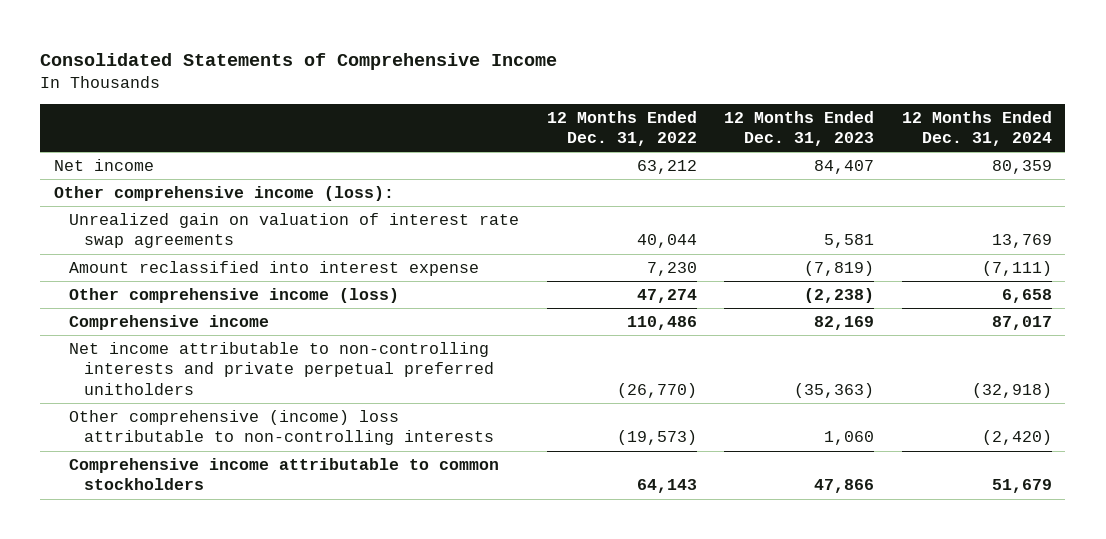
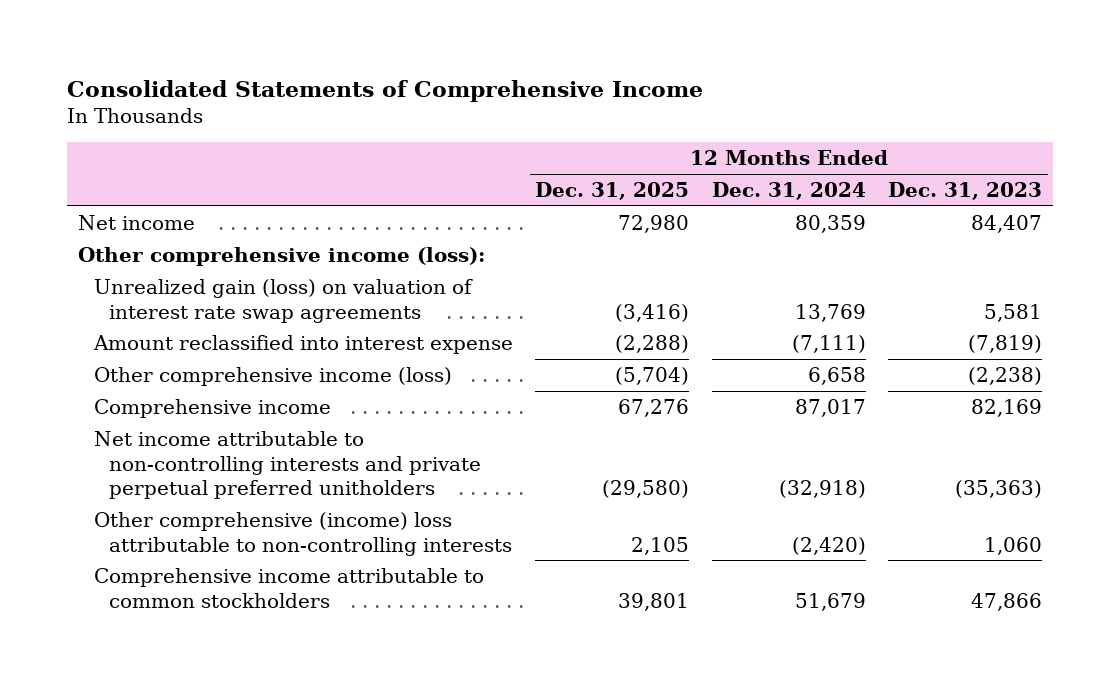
- | 12 Months Ended Dec. 31, 2022 | 12 Months Ended Dec. 31, 2023 | 12 Months Ended Dec. 31, 2024
+ | 12 Months Ended Dec. 31, 2025 | 12 Months Ended Dec. 31, 2024 | 12 Months Ended Dec. 31, 2023
- Unrealized gain on valuation of interest rate swap agreements | 40,044 | 5,581 | 13,769
+ Unrealized gain (loss) on valuation of interest rate swap agreements | (3,416) | 13,769 | 5,581

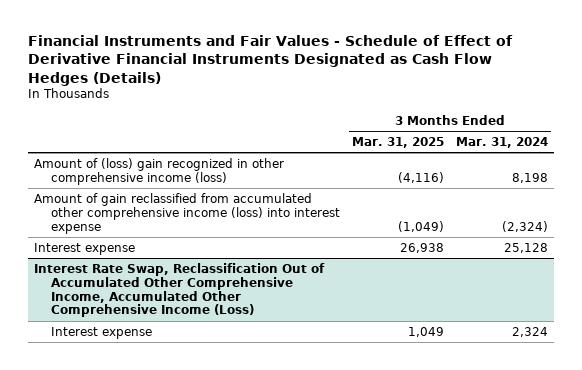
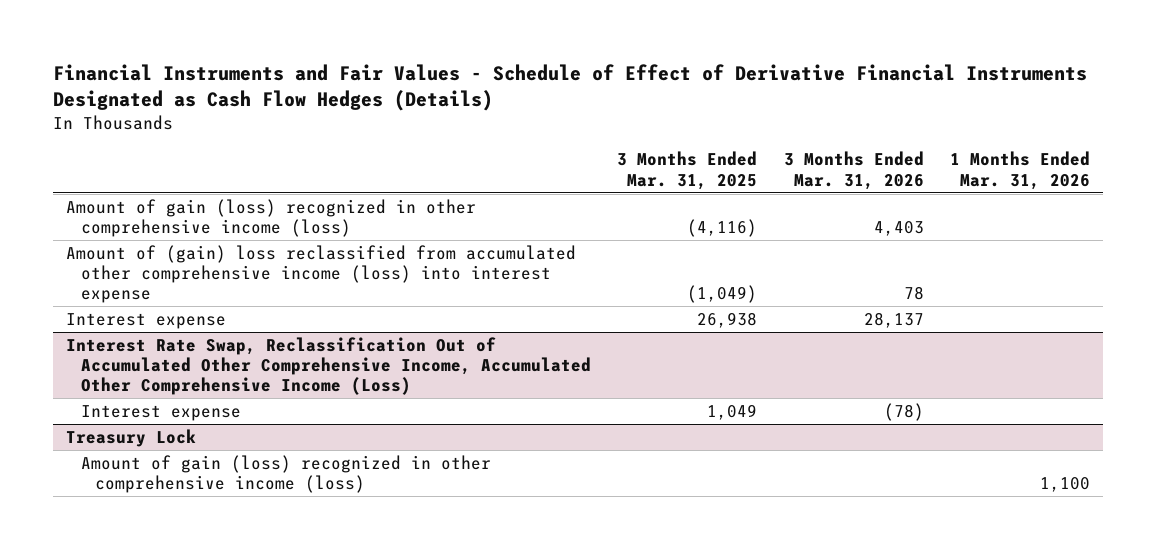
- | 3 Months Ended Mar. 31, 2025 | 3 Months Ended Mar. 31, 2024
+ | 3 Months Ended Mar. 31, 2025 | 3 Months Ended Mar. 31, 2026 | 1 Months Ended Mar. 31, 2026
- Amount of (loss) gain recognized in other comprehensive income (loss) | (4,116) | 8,198
- Amount of gain reclassified from accumulated other comprehensive income (loss) into interest expense | (1,049) | (2,324)
+ Amount of gain (loss) recognized in other comprehensive income (loss) | (4,116) | 4,403 |
+ Amount of (gain) loss reclassified from accumulated other comprehensive income (loss) into interest expense | (1,049) | 78 |
+ Treasury Lock
+ Amount of gain (loss) recognized in other comprehensive income (loss) | | | 1,100

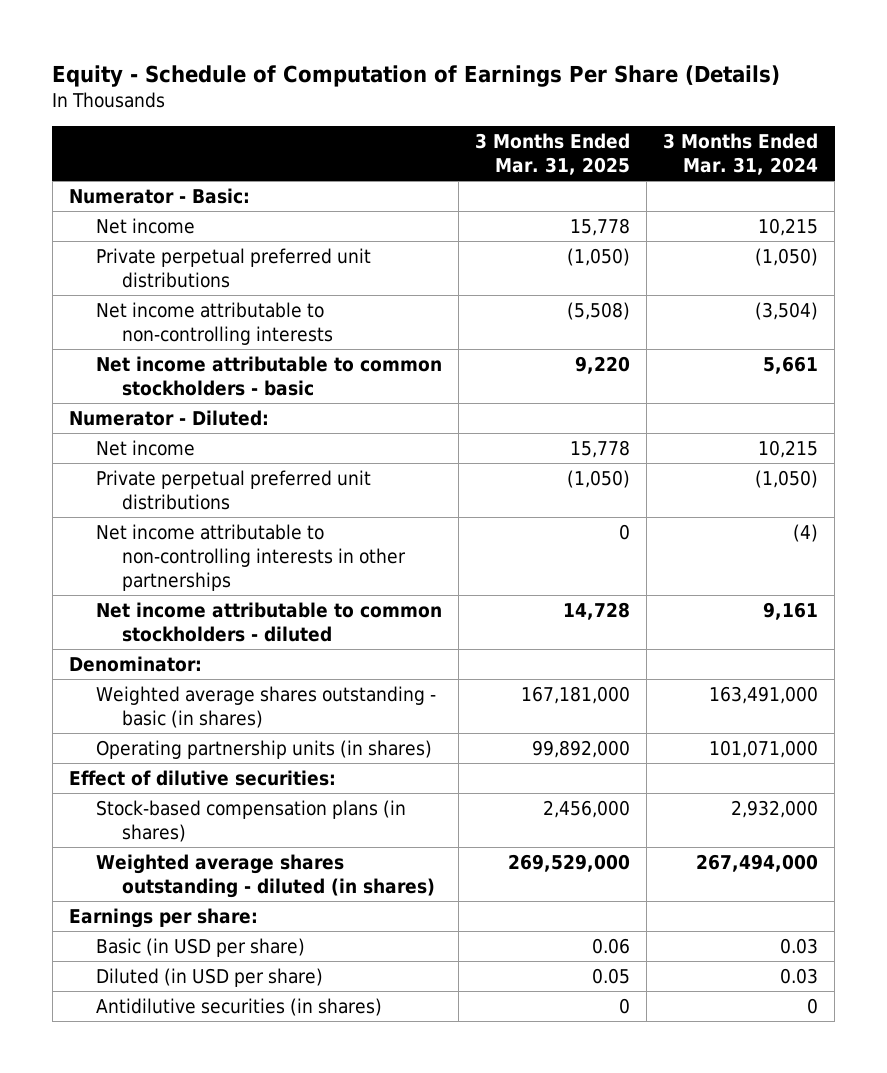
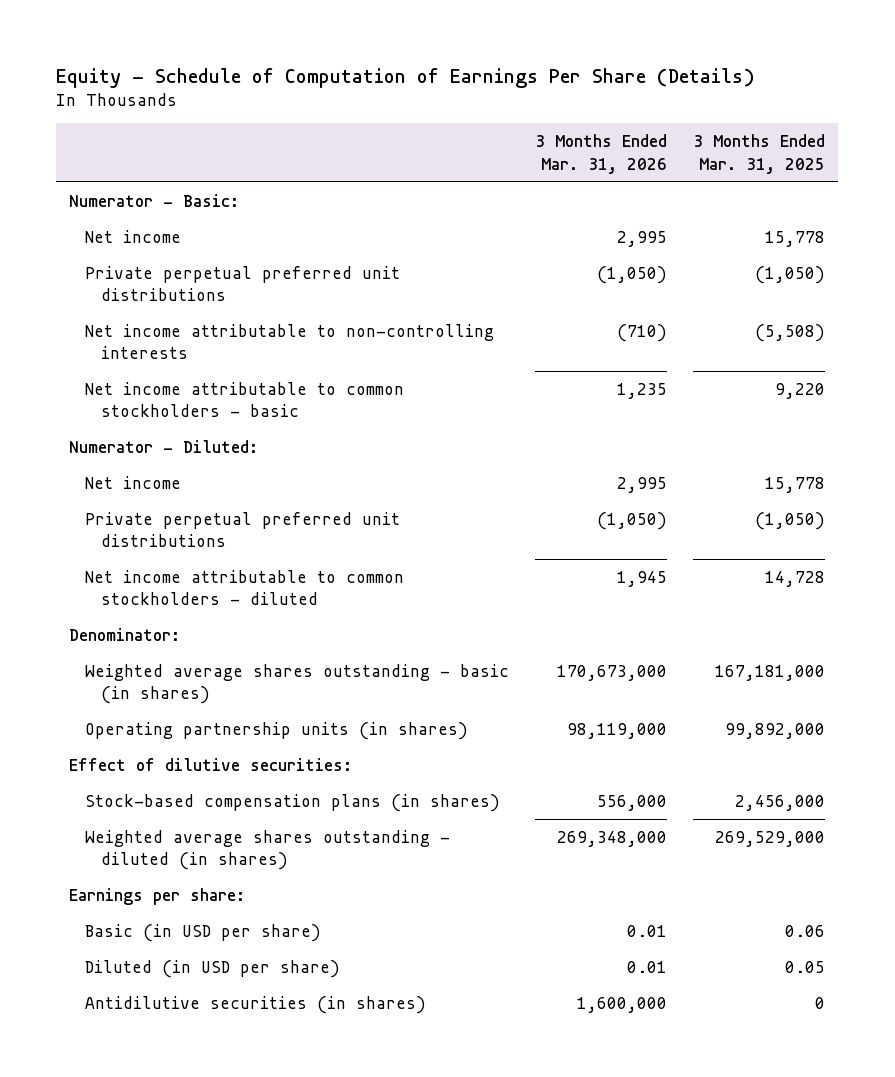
- | 3 Months Ended Mar. 31, 2025 | 3 Months Ended Mar. 31, 2024
+ | 3 Months Ended Mar. 31, 2026 | 3 Months Ended Mar. 31, 2025
- Net income attributable to non-controlling interests in other partnerships | 0 | (4)

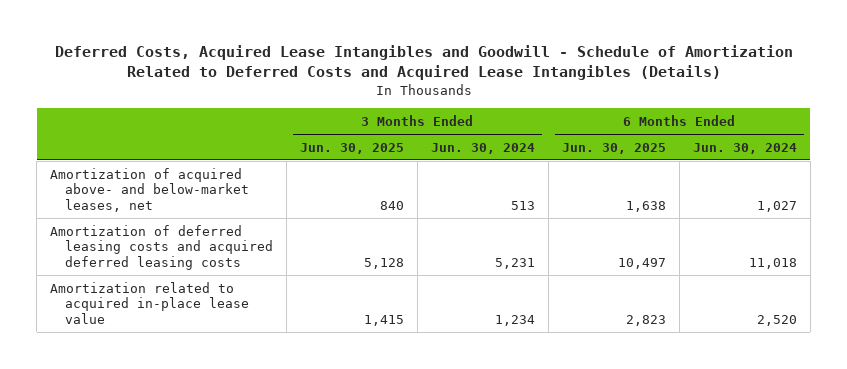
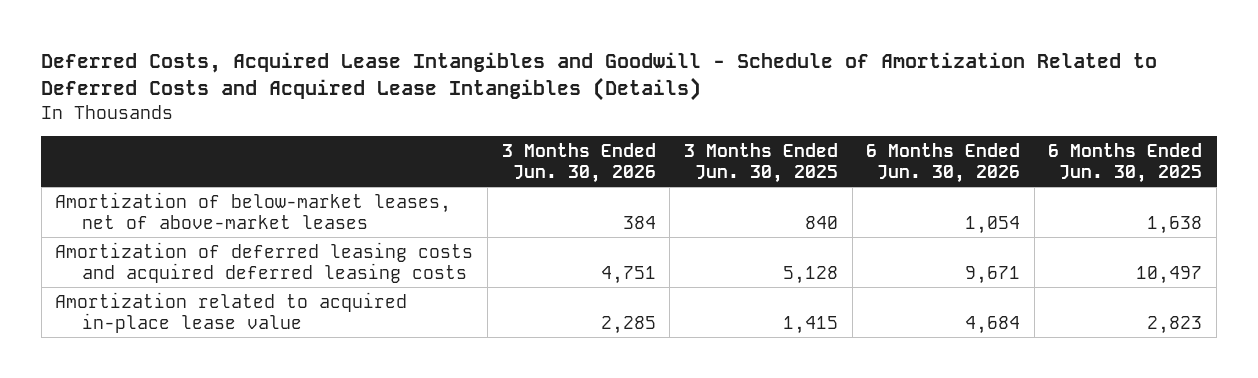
- | 3 Months Ended Jun. 30, 2025 | 3 Months Ended Jun. 30, 2024 | 6 Months Ended Jun. 30, 2025 | 6 Months Ended Jun. 30, 2024
+ | 3 Months Ended Jun. 30, 2026 | 3 Months Ended Jun. 30, 2025 | 6 Months Ended Jun. 30, 2026 | 6 Months Ended Jun. 30, 2025
- Amortization of acquired above- and below-market leases, net | 840 | 513 | 1,638 | 1,027
+ Amortization of below-market leases, net of above-market leases | 384 | 840 | 1,054 | 1,638

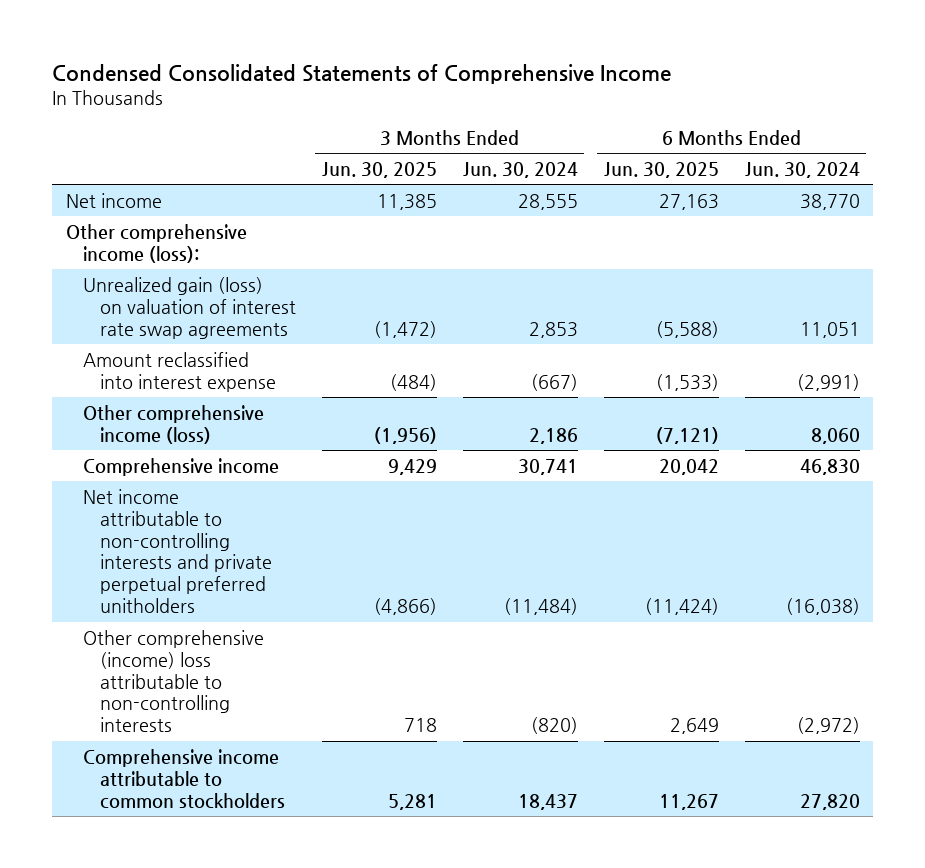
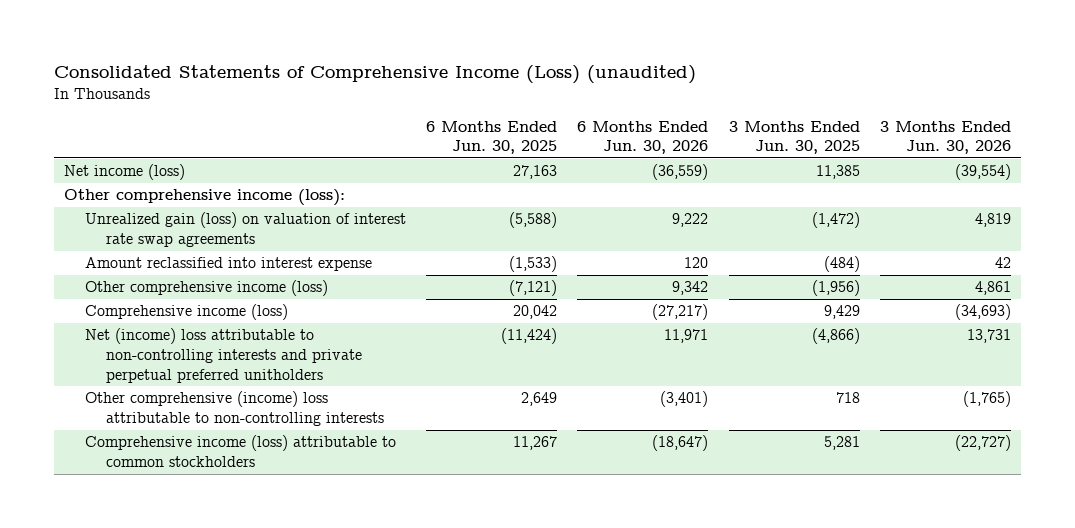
- Condensed Consolidated Statements of Comprehensive Income
+ Consolidated Statements of Comprehensive Income (Loss) (unaudited)
- | 3 Months Ended Jun. 30, 2025 | 3 Months Ended Jun. 30, 2024 | 6 Months Ended Jun. 30, 2025 | 6 Months Ended Jun. 30, 2024
+ | 6 Months Ended Jun. 30, 2025 | 6 Months Ended Jun. 30, 2026 | 3 Months Ended Jun. 30, 2025 | 3 Months Ended Jun. 30, 2026
- Net income | 11,385 | 28,555 | 27,163 | 38,770
+ Net income (loss) | 27,163 | (36,559) | 11,385 | (39,554)
- Comprehensive income | 9,429 | 30,741 | 20,042 | 46,830
- Net income attributable to non-controlling interests and private perpetual preferred unitholders | (4,866) | (11,484) | (11,424) | (16,038)
+ Comprehensive income (loss) | 20,042 | (27,217) | 9,429 | (34,693)
+ Net (income) loss attributable to non-controlling interests and private perpetual preferred unitholders | (11,424) | 11,971 | (4,866) | 13,731
- Comprehensive income attributable to common stockholders | 5,281 | 18,437 | 11,267 | 27,820
+ Comprehensive income (loss) attributable to common stockholders | 11,267 | (18,647) | 5,281 | (22,727)

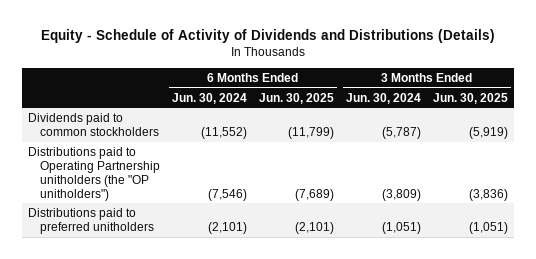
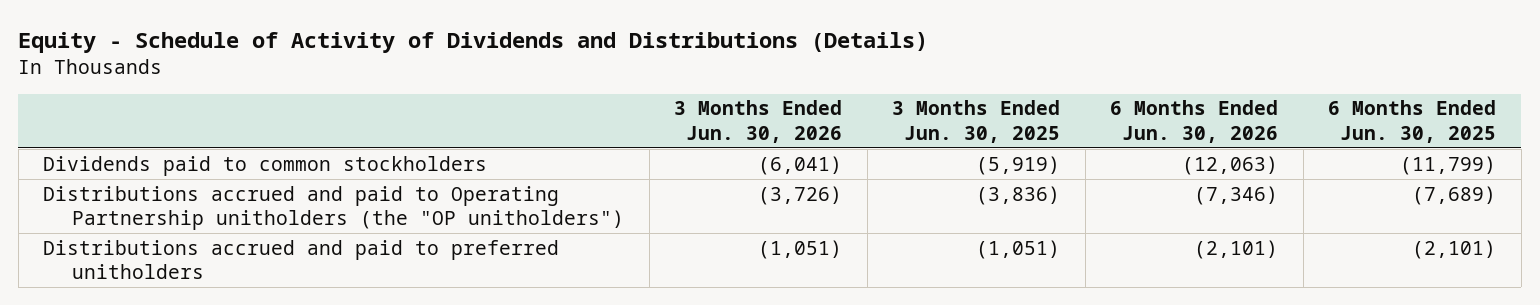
- | 6 Months Ended Jun. 30, 2024 | 6 Months Ended Jun. 30, 2025 | 3 Months Ended Jun. 30, 2024 | 3 Months Ended Jun. 30, 2025
+ | 3 Months Ended Jun. 30, 2026 | 3 Months Ended Jun. 30, 2025 | 6 Months Ended Jun. 30, 2026 | 6 Months Ended Jun. 30, 2025
- Distributions paid to Operating Partnership unitholders (the "OP unitholders") | (7,546) | (7,689) | (3,809) | (3,836)
- Distributions paid to preferred unitholders | (2,101) | (2,101) | (1,051) | (1,051)
+ Distributions accrued and paid to Operating Partnership unitholders (the "OP unitholders") | (3,726) | (3,836) | (7,346) | (7,689)
+ Distributions accrued and paid to preferred unitholders | (1,051) | (1,051) | (2,101) | (2,101)

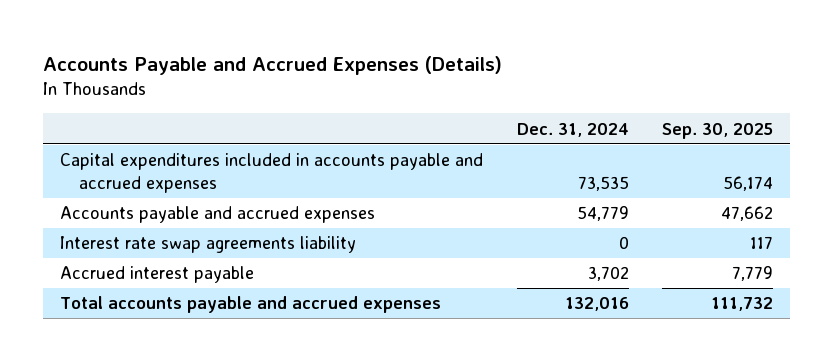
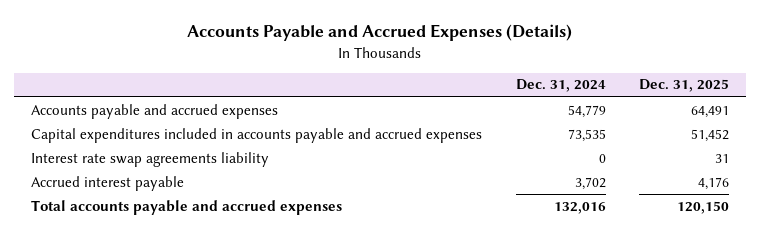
- | Dec. 31, 2024 | Sep. 30, 2025
+ | Dec. 31, 2024 | Dec. 31, 2025
moved down: Capital expenditures included in accounts payable and accrued expenses | 73,535 | 51,452

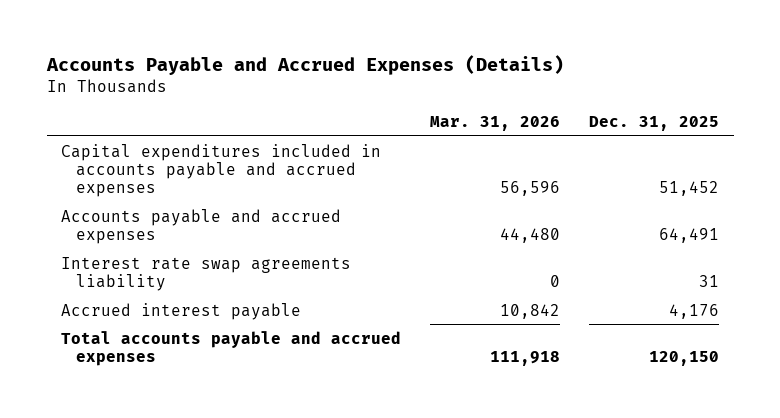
- | Dec. 31, 2024 | Dec. 31, 2025
+ | Mar. 31, 2026 | Dec. 31, 2025
moved down: Accounts payable and accrued expenses | 44,480 | 64,491

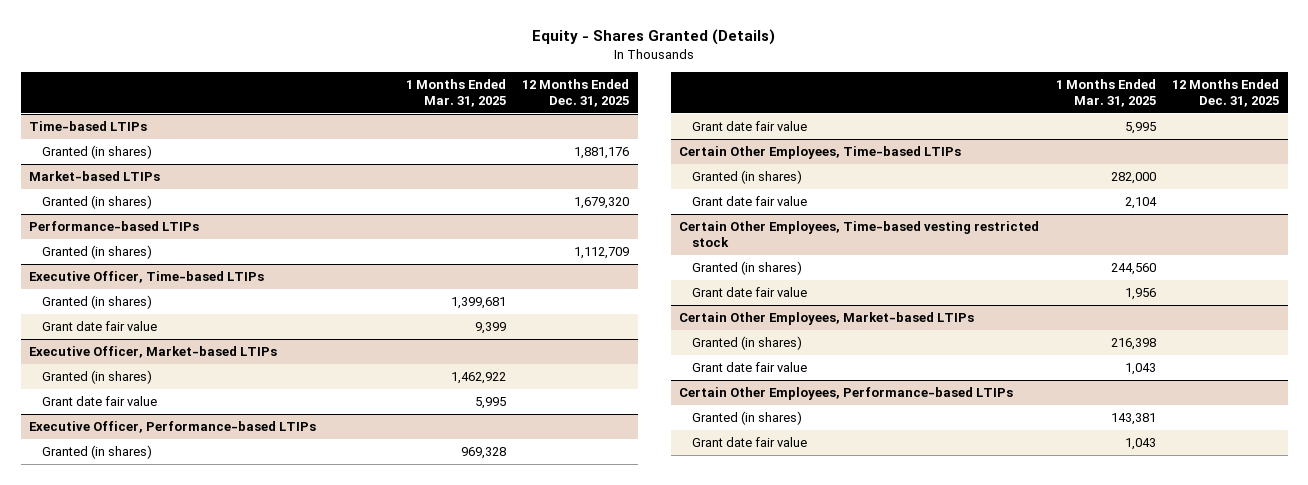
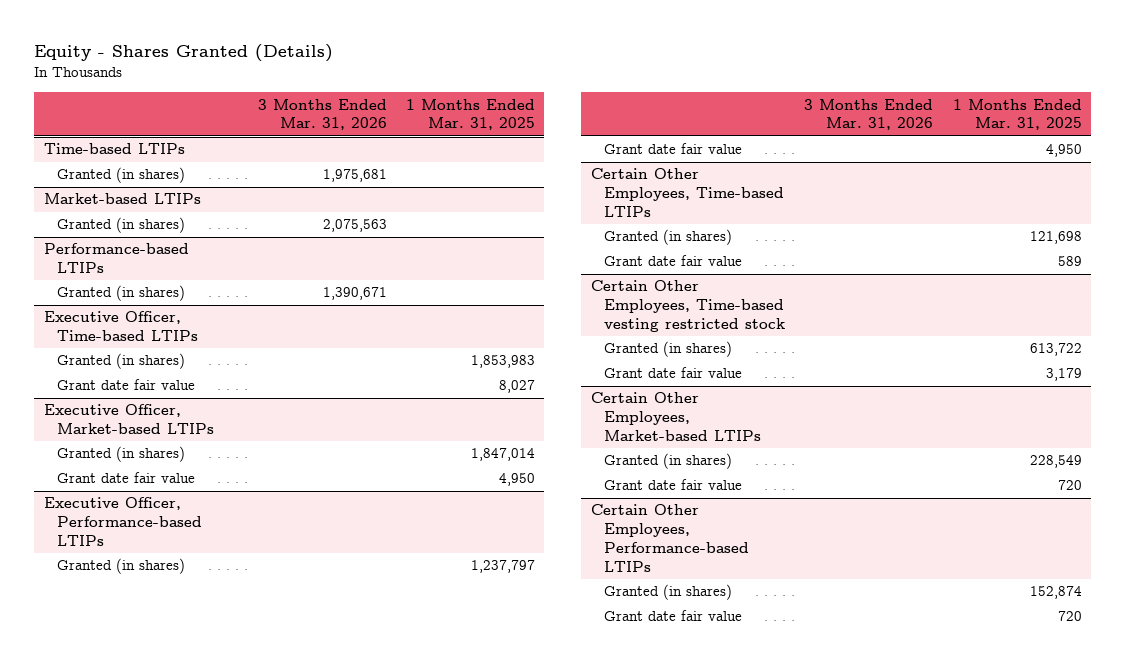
- | 1 Months Ended Mar. 31, 2025 | 12 Months Ended Dec. 31, 2025
+ | 3 Months Ended Mar. 31, 2026 | 1 Months Ended Mar. 31, 2025
@ Executive Officer, Time-based LTIPs
- Granted (in shares) | 1,399,681 |
- Grant date fair value | 9,399 |
+ Granted (in shares) | | 1,853,983
+ Grant date fair value | | 8,027
@ Executive Officer, Market-based LTIPs
- Granted (in shares) | 1,462,922 |
- Grant date fair value | 5,995 |
+ Granted (in shares) | | 1,847,014
+ Grant date fair value | | 4,950
@ Executive Officer, Performance-based LTIPs
- Granted (in shares) | 969,328 |
- Grant date fair value | 5,995 |
+ Granted (in shares) | | 1,237,797
+ Grant date fair value | | 4,950
@ Certain Other Employees, Time-based LTIPs
- Granted (in shares) | 282,000 |
- Grant date fair value | 2,104 |
+ Granted (in shares) | | 121,698
+ Grant date fair value | | 589
@ Certain Other Employees, Time-based vesting restricted stock
- Granted (in shares) | 244,560 |
- Grant date fair value | 1,956 |
+ Granted (in shares) | | 613,722
+ Grant date fair value | | 3,179
@ Certain Other Employees, Market-based LTIPs
- Granted (in shares) | 216,398 |
- Grant date fair value | 1,043 |
+ Granted (in shares) | | 228,549
+ Grant date fair value | | 720
@ Certain Other Employees, Performance-based LTIPs
- Granted (in shares) | 143,381 |
- Grant date fair value | 1,043 |
+ Granted (in shares) | | 152,874
+ Grant date fair value | | 720

